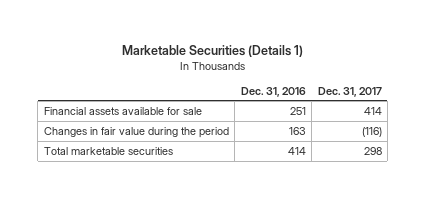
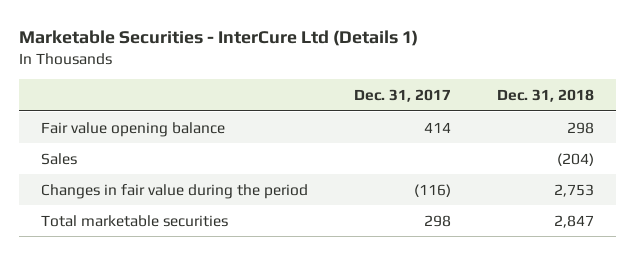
- Marketable Securities (Details 1)
+ Marketable Securities - InterCure Ltd (Details 1)
- | Dec. 31, 2016 | Dec. 31, 2017
+ | Dec. 31, 2017 | Dec. 31, 2018
- Financial assets available for sale | 251 | 414
+ Fair value opening balance | 414 | 298
+ Sales | | (204)

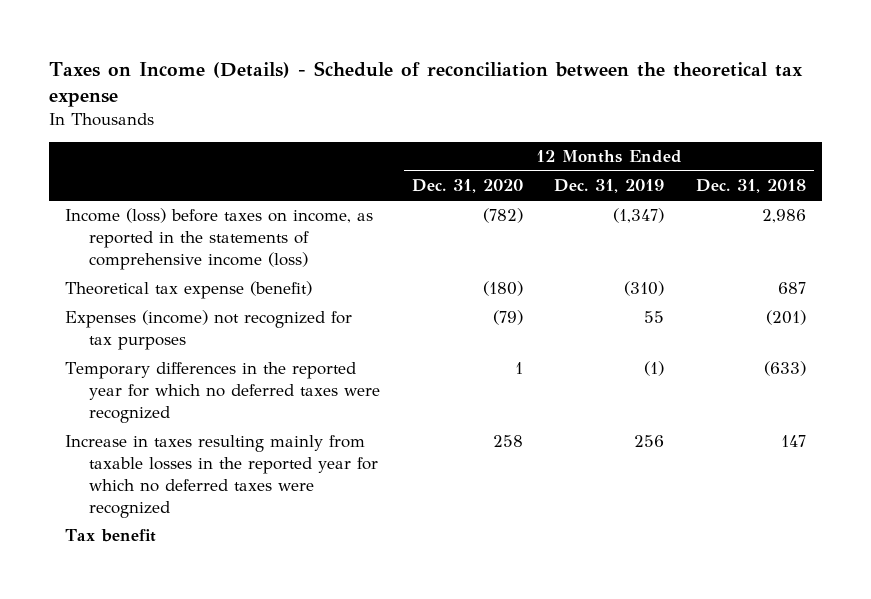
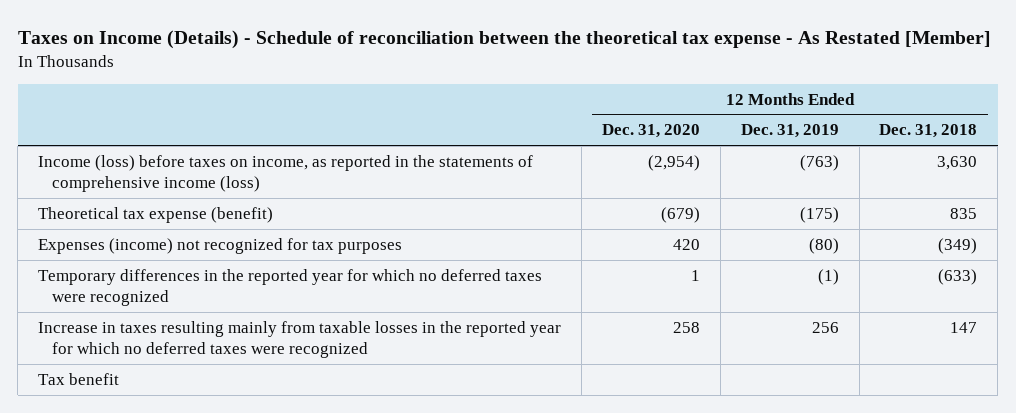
- Taxes on Income (Details) - Schedule of reconciliation between the theoretical tax expense
+ Taxes on Income (Details) - Schedule of reconciliation between the theoretical tax expense - As Restated [Member]
- Income (loss) before taxes on income, as reported in the statements of comprehensive income (loss) | (782) | (1,347) | 2,986
- Theoretical tax expense (benefit) | (180) | (310) | 687
- Expenses (income) not recognized for tax purposes | (79) | 55 | (201)
+ Income (loss) before taxes on income, as reported in the statements of comprehensive income (loss) | (2,954) | (763) | 3,630
+ Theoretical tax expense (benefit) | (679) | (175) | 835
+ Expenses (income) not recognized for tax purposes | 420 | (80) | (349)

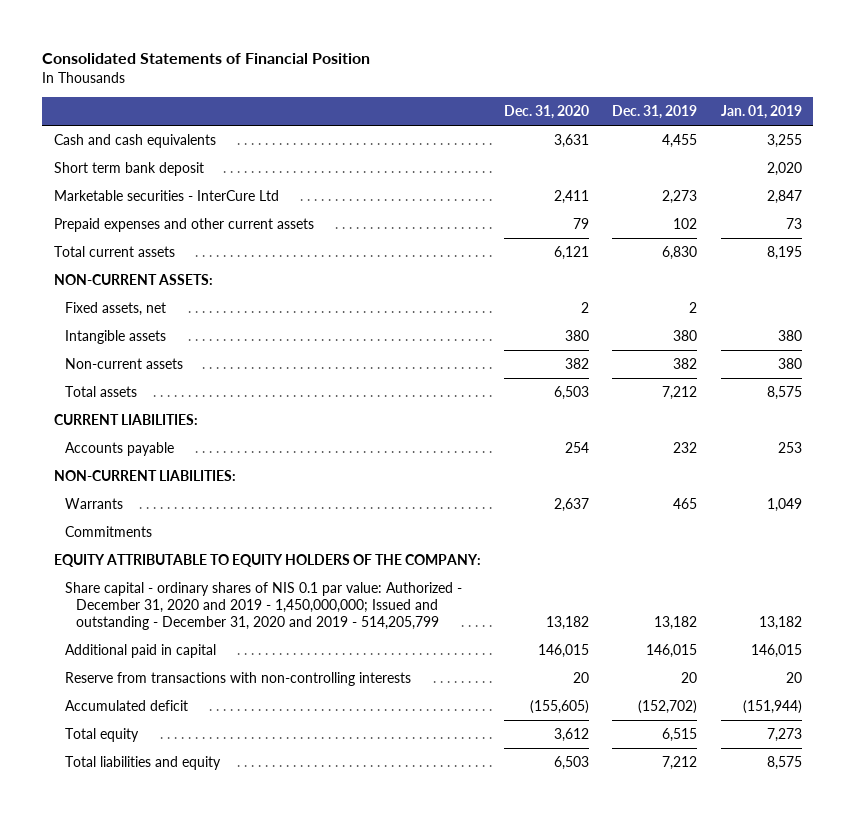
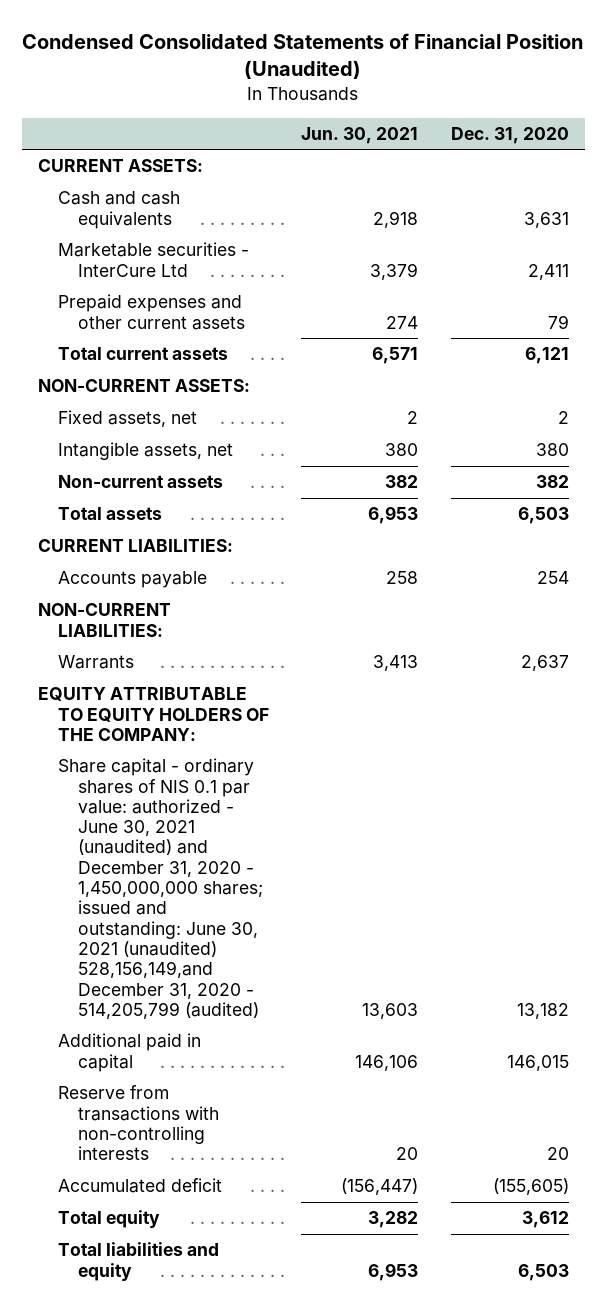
- Consolidated Statements of Financial Position
+ Condensed Consolidated Statements of Financial Position (Unaudited)
- | Dec. 31, 2020 | Dec. 31, 2019 | Jan. 01, 2019
+ | Jun. 30, 2021 | Dec. 31, 2020
+ CURRENT ASSETS:
- Short term bank deposit | | | 2,020
- Intangible assets | 380 | 380 | 380
+ Intangible assets, net | 380 | 380
- Commitments
- Share capital - ordinary shares of NIS 0.1 par value: Authorized - December 31, 2020 and 2019 - 1,450,000,000; Issued and outstanding - December 31, 2020 and 2019 - 514,205,799 | 13,182 | 13,182 | 13,182
+ Share capital - ordinary shares of NIS 0.1 par value: authorized - June 30, 2021 (unaudited) and December 31, 2020 - 1,450,000,000 shares; issued and outstanding: June 30, 2021 (unaudited) 528,156,149,and December 31, 2020 - 514,205,799 (audited) | 13,603 | 13,182

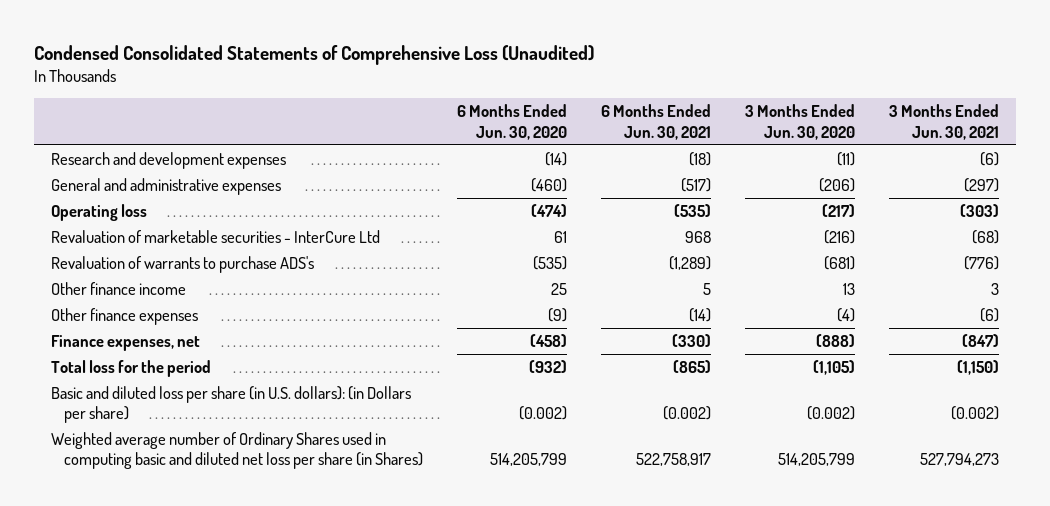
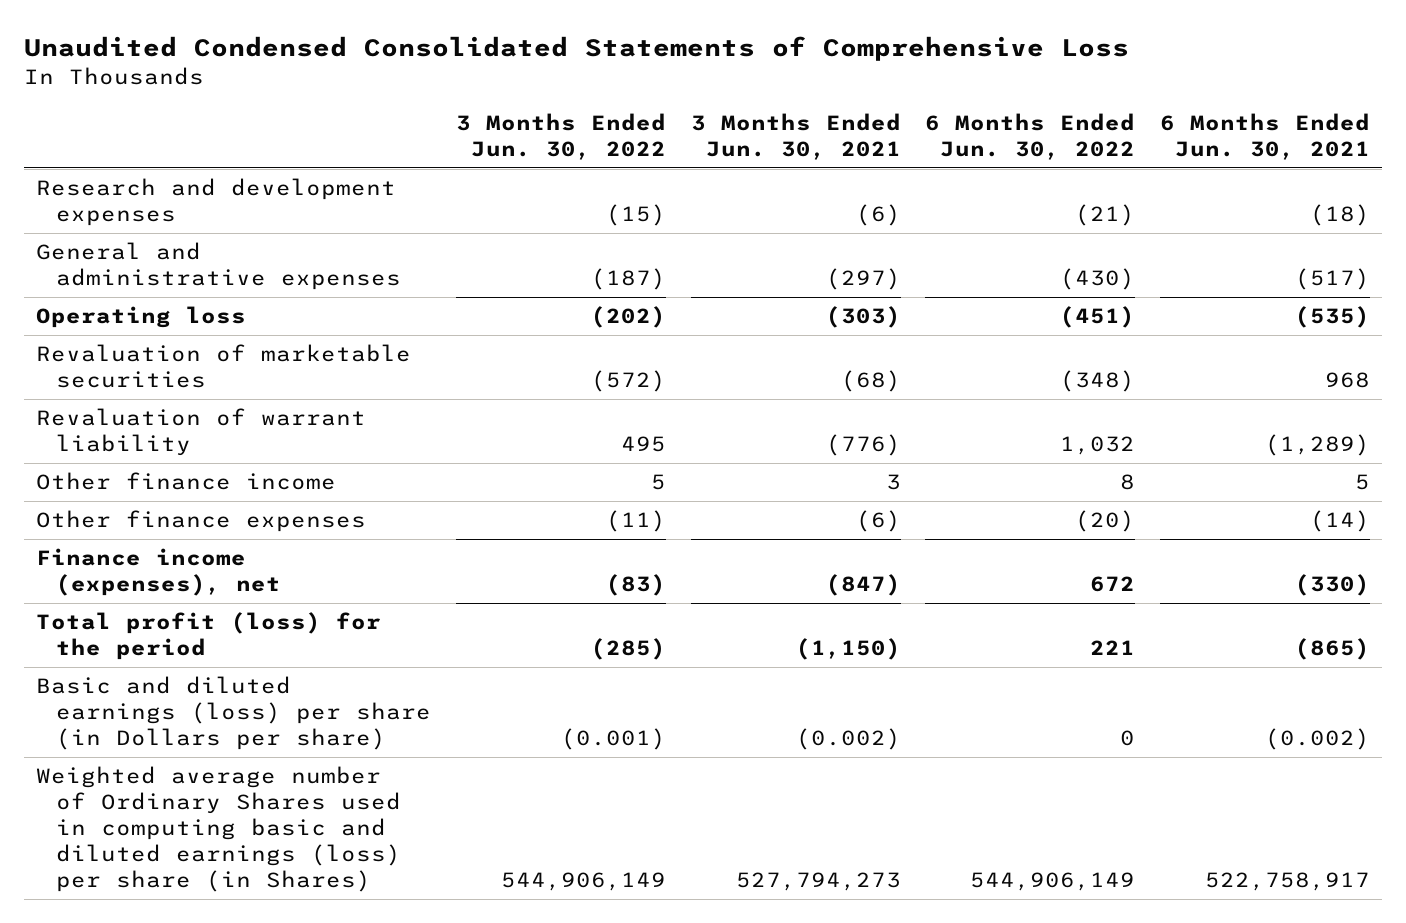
- Condensed Consolidated Statements of Comprehensive Loss (Unaudited)
+ Unaudited Condensed Consolidated Statements of Comprehensive Loss
- | 6 Months Ended Jun. 30, 2020 | 6 Months Ended Jun. 30, 2021 | 3 Months Ended Jun. 30, 2020 | 3 Months Ended Jun. 30, 2021
+ | 3 Months Ended Jun. 30, 2022 | 3 Months Ended Jun. 30, 2021 | 6 Months Ended Jun. 30, 2022 | 6 Months Ended Jun. 30, 2021
- Revaluation of marketable securities - InterCure Ltd | 61 | 968 | (216) | (68)
- Revaluation of warrants to purchase ADS's | (535) | (1,289) | (681) | (776)
+ Revaluation of marketable securities | (572) | (68) | (348) | 968
+ Revaluation of warrant liability | 495 | (776) | 1,032 | (1,289)
- Finance expenses, net | (458) | (330) | (888) | (847)
- Total loss for the period | (932) | (865) | (1,105) | (1,150)
- Basic and diluted loss per share (in U.S. dollars): (in Dollars per share) | (0.002) | (0.002) | (0.002) | (0.002)
- Weighted average number of Ordinary Shares used in computing basic and diluted net loss per share (in Shares) | 514,205,799 | 522,758,917 | 514,205,799 | 527,794,273
+ Finance income (expenses), net | (83) | (847) | 672 | (330)
+ Total profit (loss) for the period | (285) | (1,150) | 221 | (865)
+ Basic and diluted earnings (loss) per share (in Dollars per share) | (0.001) | (0.002) | 0 | (0.002)
+ Weighted average number of Ordinary Shares used in computing basic and diluted earnings (loss) per share (in Shares) | 544,906,149 | 527,794,273 | 544,906,149 | 522,758,917

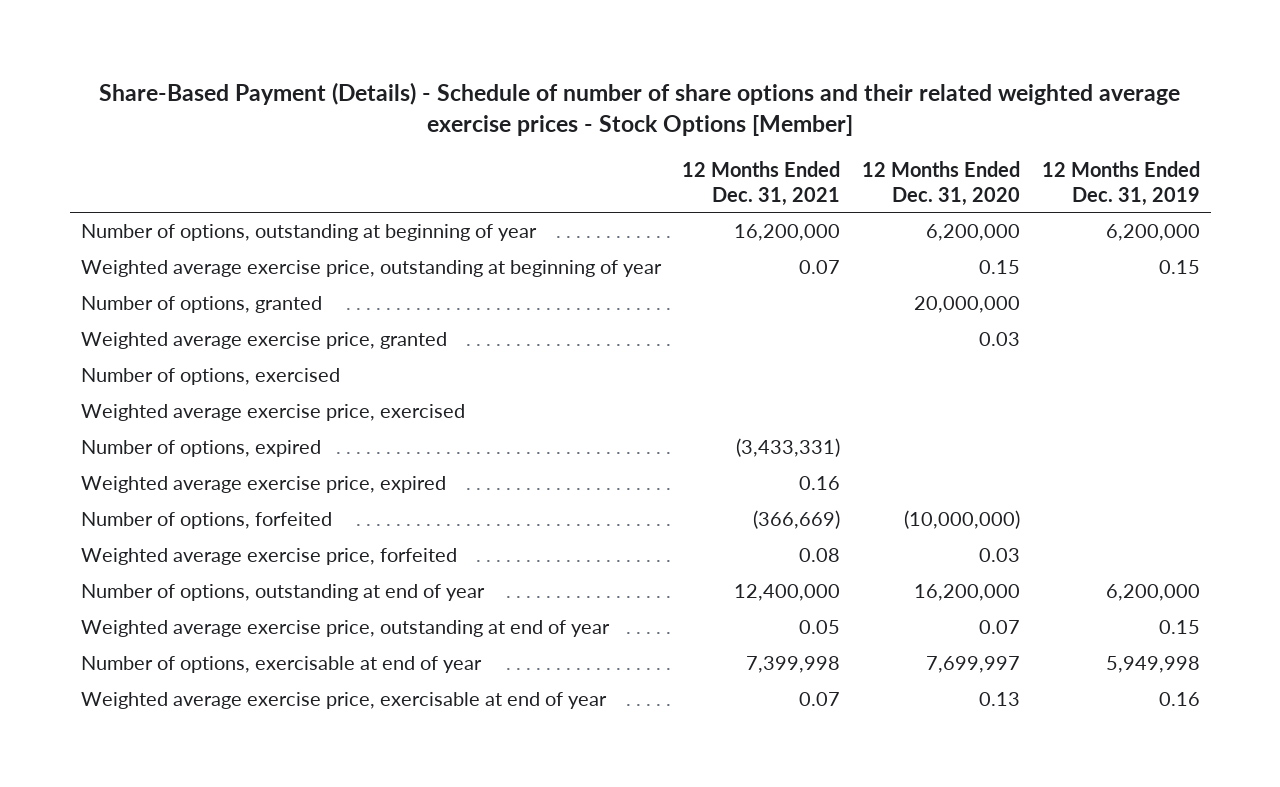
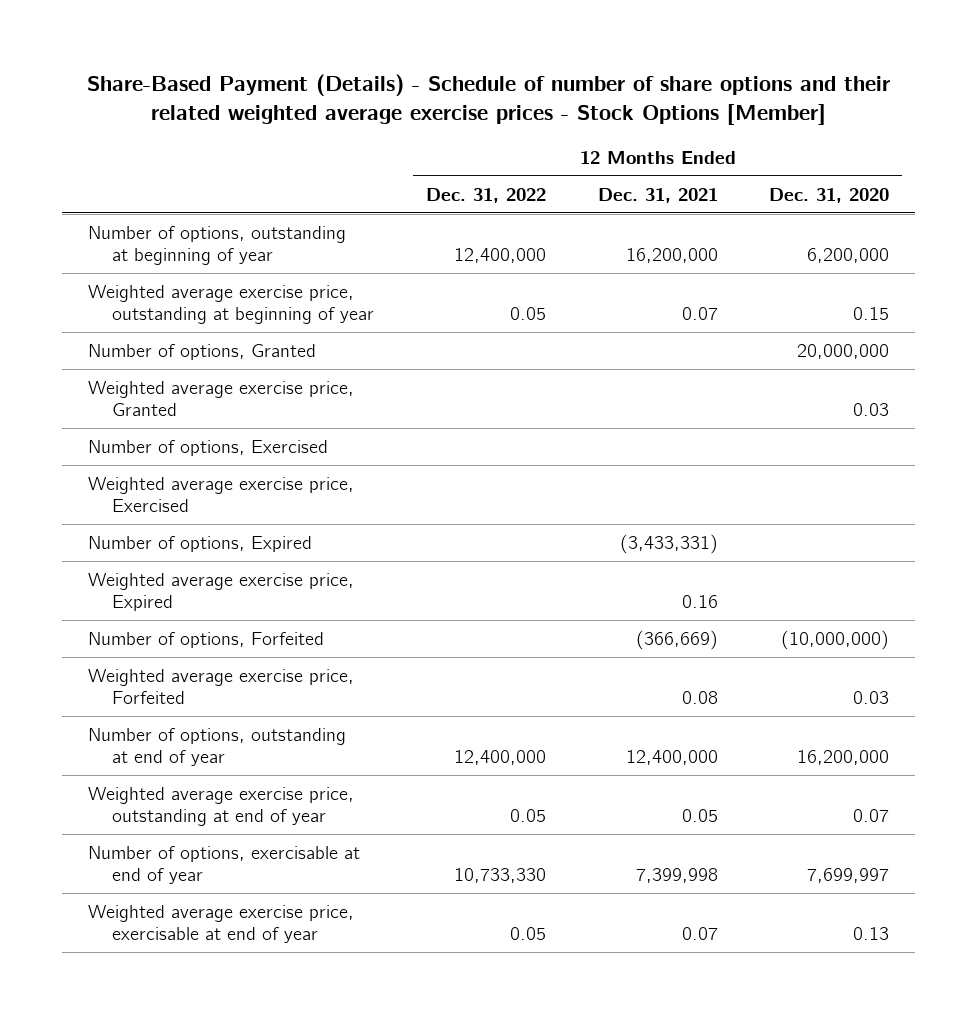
- | 12 Months Ended Dec. 31, 2021 | 12 Months Ended Dec. 31, 2020 | 12 Months Ended Dec. 31, 2019
+ | 12 Months Ended Dec. 31, 2022 | 12 Months Ended Dec. 31, 2021 | 12 Months Ended Dec. 31, 2020
- Number of options, granted | | 20,000,000 |
- Weighted average exercise price, granted | | 0.03 |
- Number of options, exercised
- Weighted average exercise price, exercised
- Number of options, expired | (3,433,331) | |
- Weighted average exercise price, expired | 0.16 | |
- Number of options, forfeited | (366,669) | (10,000,000) |
- Weighted average exercise price, forfeited | 0.08 | 0.03 |
+ Number of options, Granted | | | 20,000,000
+ Weighted average exercise price, Granted | | | 0.03
+ Number of options, Exercised
+ Weighted average exercise price, Exercised
+ Number of options, Expired | | (3,433,331) |
+ Weighted average exercise price, Expired | | 0.16 |
+ Number of options, Forfeited | | (366,669) | (10,000,000)
+ Weighted average exercise price, Forfeited | | 0.08 | 0.03

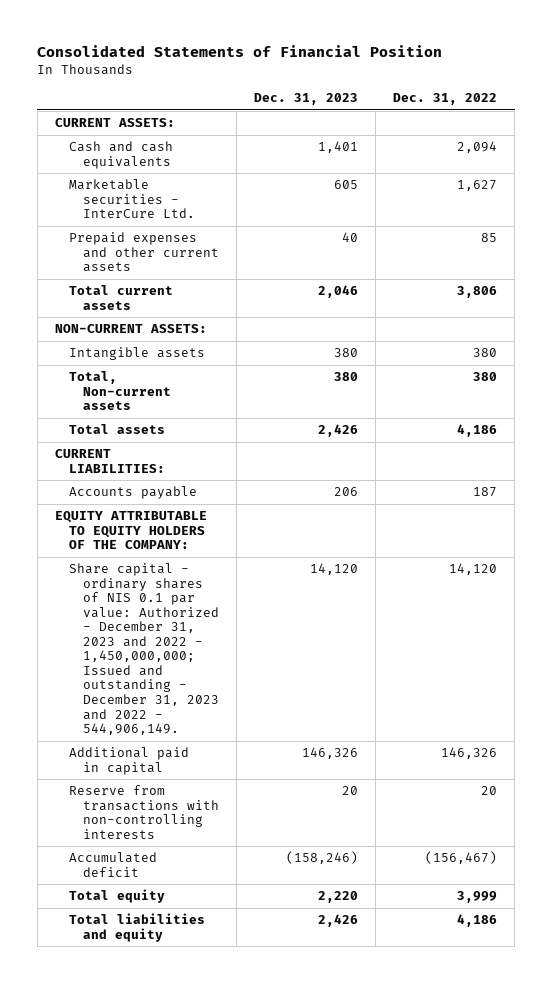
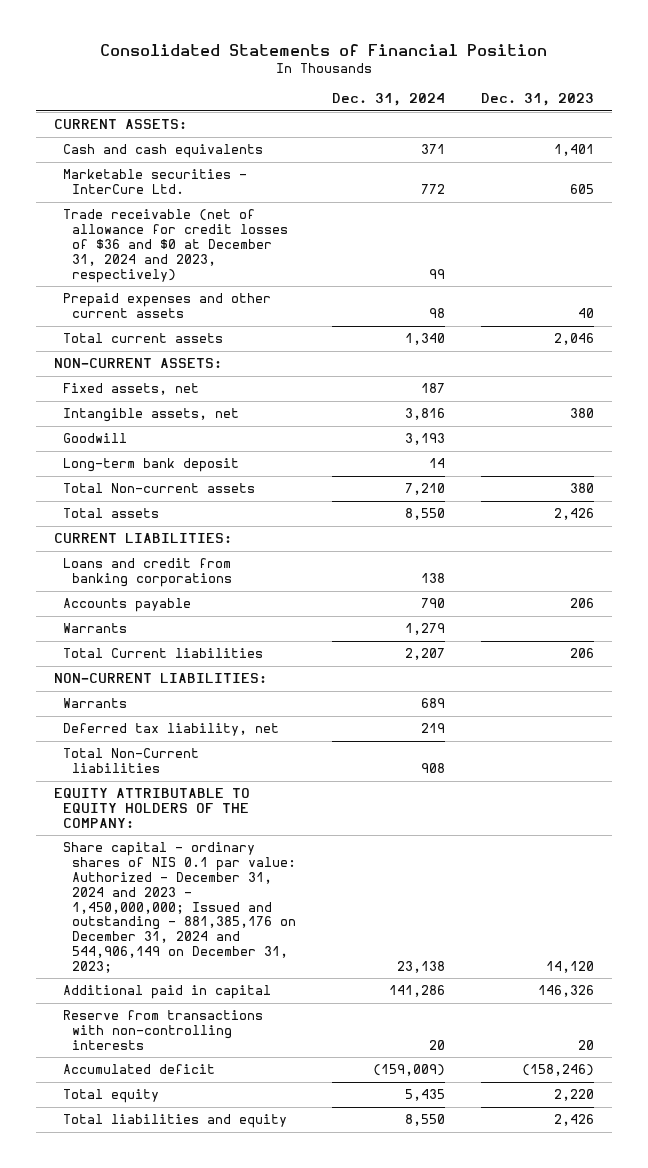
- | Dec. 31, 2023 | Dec. 31, 2022
+ | Dec. 31, 2024 | Dec. 31, 2023
+ Trade receivable (net of allowance for credit losses of $36 and $0 at December 31, 2024 and 2023, respectively) | 99 |
- Intangible assets | 380 | 380
- Total, Non-current assets | 380 | 380
+ Fixed assets, net | 187 |
+ Intangible assets, net | 3,816 | 380
+ Goodwill | 3,193 |
+ Long-term bank deposit | 14 |
+ Total Non-current assets | 7,210 | 380
+ Loans and credit from banking corporations | 138 |
+ Warrants | 1,279 |
+ Total Current liabilities | 2,207 | 206
+ NON-CURRENT LIABILITIES:
+ Warrants | 689 |
+ Deferred tax liability, net | 219 |
+ Total Non-Current liabilities | 908 |
- Share capital - ordinary shares of NIS 0.1 par value: Authorized - December 31, 2023 and 2022 - 1,450,000,000; Issued and outstanding - December 31, 2023 and 2022 - 544,906,149. | 14,120 | 14,120
+ Share capital - ordinary shares of NIS 0.1 par value: Authorized - December 31, 2024 and 2023 - 1,450,000,000; Issued and outstanding - 881,385,176 on December 31, 2024 and 544,906,149 on December 31, 2023; | 23,138 | 14,120

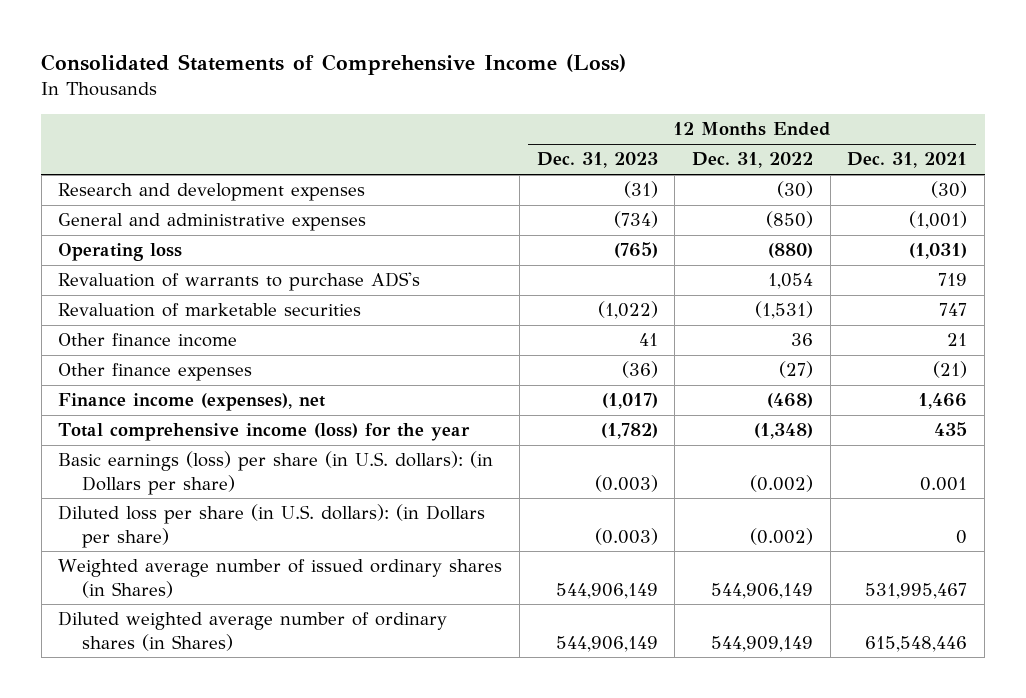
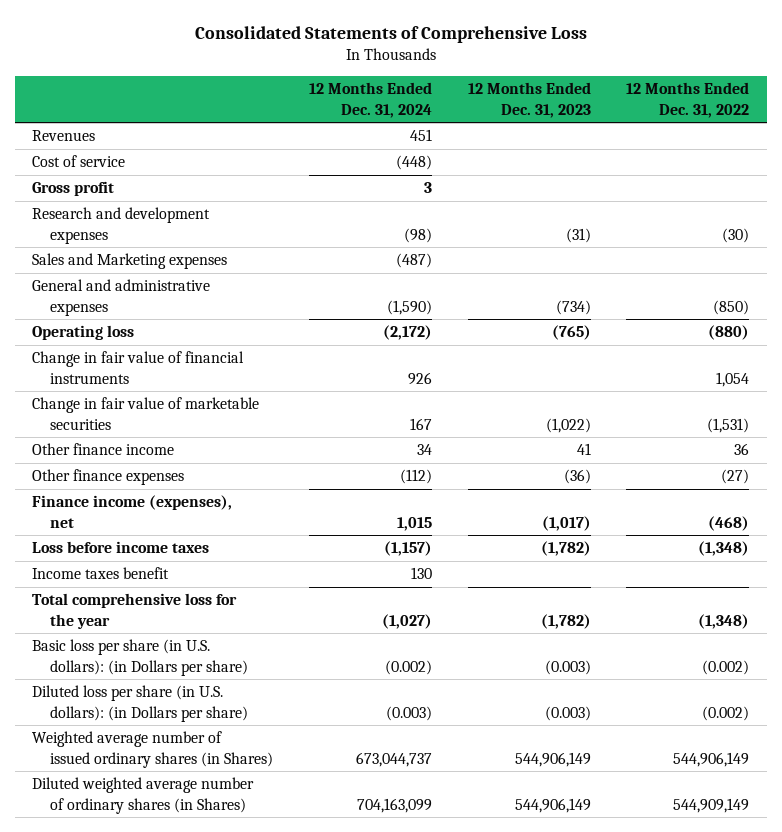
- Consolidated Statements of Comprehensive Income (Loss)
+ Consolidated Statements of Comprehensive Loss
- | 12 Months Ended Dec. 31, 2023 | 12 Months Ended Dec. 31, 2022 | 12 Months Ended Dec. 31, 2021
+ | 12 Months Ended Dec. 31, 2024 | 12 Months Ended Dec. 31, 2023 | 12 Months Ended Dec. 31, 2022
+ Revenues | 451 | |
+ Cost of service | (448) | |
+ Gross profit | 3 | |
+ Sales and Marketing expenses | (487) | |
- Revaluation of warrants to purchase ADS's | | 1,054 | 719
- Revaluation of marketable securities | (1,022) | (1,531) | 747
+ Change in fair value of financial instruments | 926 | | 1,054
+ Change in fair value of marketable securities | 167 | (1,022) | (1,531)
- Total comprehensive income (loss) for the year | (1,782) | (1,348) | 435
- Basic earnings (loss) per share (in U.S. dollars): (in Dollars per share) | (0.003) | (0.002) | 0.001
+ Loss before income taxes | (1,157) | (1,782) | (1,348)
+ Income taxes benefit | 130 | |
+ Total comprehensive loss for the year | (1,027) | (1,782) | (1,348)
+ Basic loss per share (in U.S. dollars): (in Dollars per share) | (0.002) | (0.003) | (0.002)

